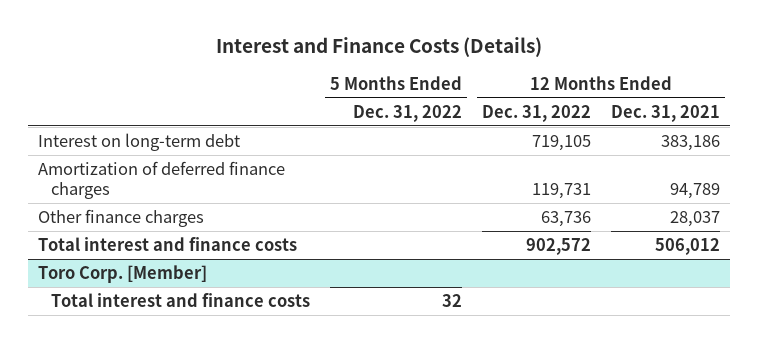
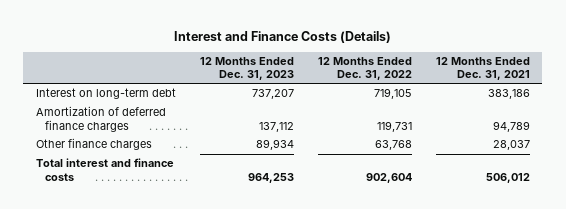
- | 5 Months Ended Dec. 31, 2022 | 12 Months Ended Dec. 31, 2022 | 12 Months Ended Dec. 31, 2021
+ | 12 Months Ended Dec. 31, 2023 | 12 Months Ended Dec. 31, 2022 | 12 Months Ended Dec. 31, 2021
- Other finance charges | | 63,736 | 28,037
- Total interest and finance costs | | 902,572 | 506,012
- Toro Corp. [Member]
- Total interest and finance costs | 32 | |
+ Other finance charges | 89,934 | 63,768 | 28,037
+ Total interest and finance costs | 964,253 | 902,604 | 506,012

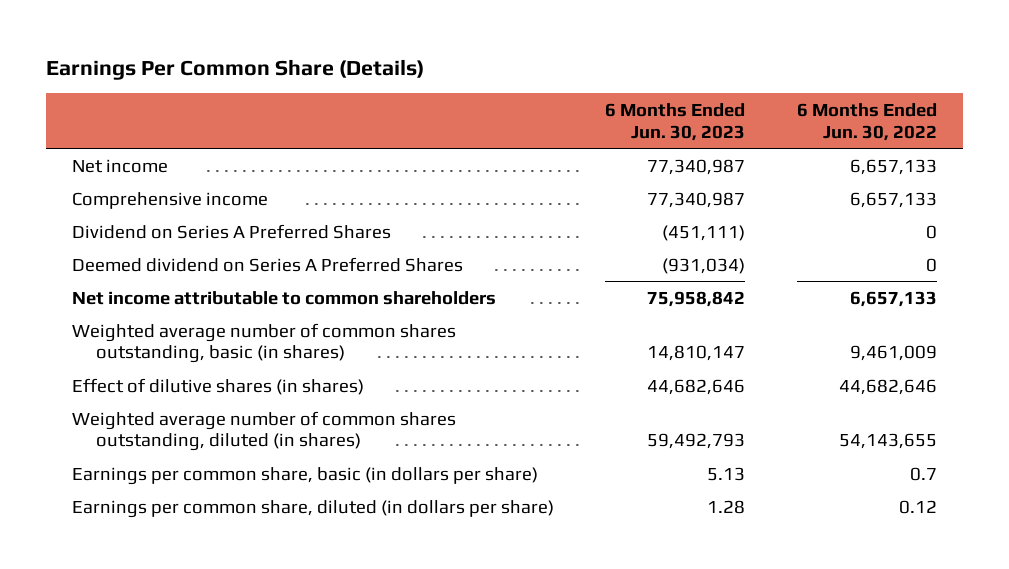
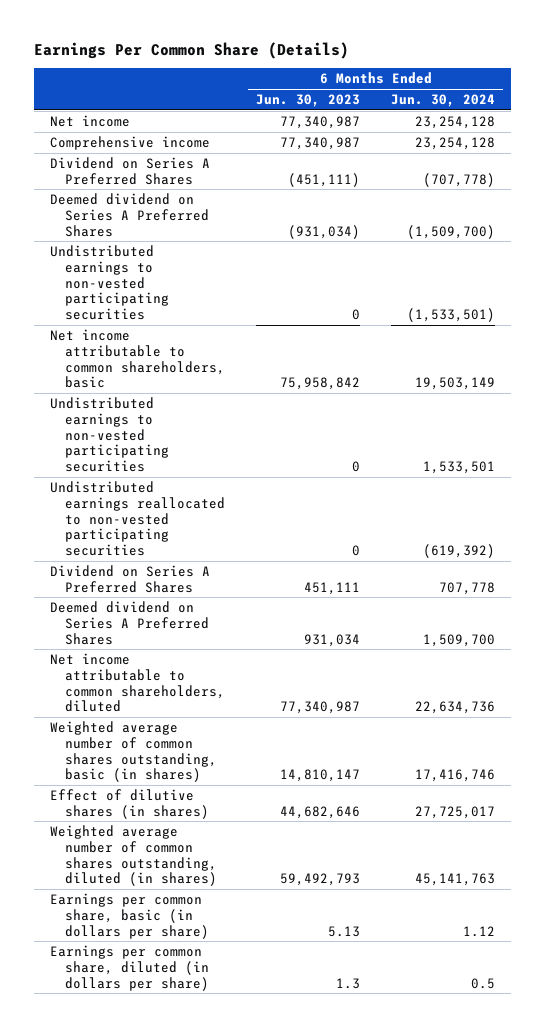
- | 6 Months Ended Jun. 30, 2023 | 6 Months Ended Jun. 30, 2022
+ | 6 Months Ended Jun. 30, 2023 | 6 Months Ended Jun. 30, 2024
- Net income attributable to common shareholders | 75,958,842 | 6,657,133
+ Undistributed earnings to non-vested participating securities | 0 | (1,533,501)
+ Net income attributable to common shareholders, basic | 75,958,842 | 19,503,149
+ Undistributed earnings to non-vested participating securities | 0 | 1,533,501
+ Undistributed earnings reallocated to non-vested participating securities | 0 | (619,392)
+ Dividend on Series A Preferred Shares | 451,111 | 707,778
+ Deemed dividend on Series A Preferred Shares | 931,034 | 1,509,700
+ Net income attributable to common shareholders, diluted | 77,340,987 | 22,634,736
- Earnings per common share, diluted (in dollars per share) | 1.28 | 0.12
+ Earnings per common share, diluted (in dollars per share) | 1.3 | 0.5

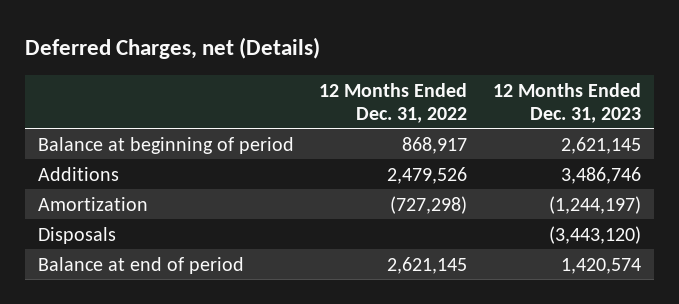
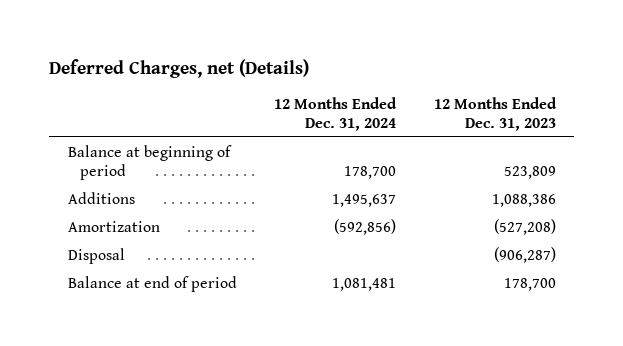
- | 12 Months Ended Dec. 31, 2022 | 12 Months Ended Dec. 31, 2023
+ | 12 Months Ended Dec. 31, 2024 | 12 Months Ended Dec. 31, 2023
- Balance at beginning of period | 868,917 | 2,621,145
- Additions | 2,479,526 | 3,486,746
- Amortization | (727,298) | (1,244,197)
- Disposals | | (3,443,120)
- Balance at end of period | 2,621,145 | 1,420,574
+ Balance at beginning of period | 178,700 | 523,809
+ Additions | 1,495,637 | 1,088,386
+ Amortization | (592,856) | (527,208)
+ Disposal | | (906,287)
+ Balance at end of period | 1,081,481 | 178,700

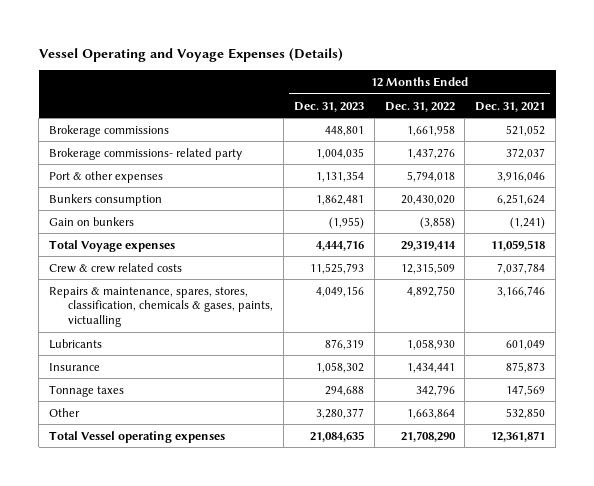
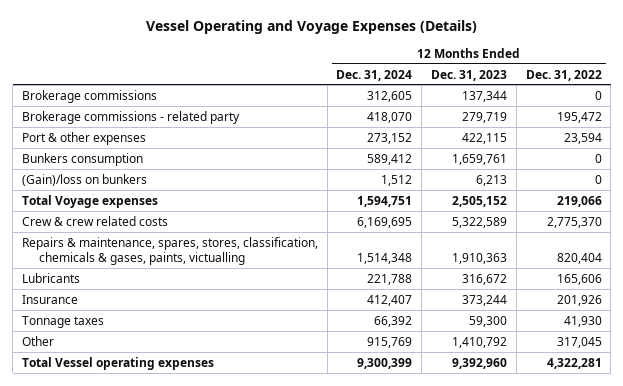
- | 12 Months Ended Dec. 31, 2023 | 12 Months Ended Dec. 31, 2022 | 12 Months Ended Dec. 31, 2021
+ | 12 Months Ended Dec. 31, 2024 | 12 Months Ended Dec. 31, 2023 | 12 Months Ended Dec. 31, 2022
- Brokerage commissions | 448,801 | 1,661,958 | 521,052
- Brokerage commissions- related party | 1,004,035 | 1,437,276 | 372,037
- Port & other expenses | 1,131,354 | 5,794,018 | 3,916,046
- Bunkers consumption | 1,862,481 | 20,430,020 | 6,251,624
- Gain on bunkers | (1,955) | (3,858) | (1,241)
- Total Voyage expenses | 4,444,716 | 29,319,414 | 11,059,518
- Crew & crew related costs | 11,525,793 | 12,315,509 | 7,037,784
- Repairs & maintenance, spares, stores, classification, chemicals & gases, paints, victualling | 4,049,156 | 4,892,750 | 3,166,746
- Lubricants | 876,319 | 1,058,930 | 601,049
- Insurance | 1,058,302 | 1,434,441 | 875,873
- Tonnage taxes | 294,688 | 342,796 | 147,569
- Other | 3,280,377 | 1,663,864 | 532,850
- Total Vessel operating expenses | 21,084,635 | 21,708,290 | 12,361,871
+ Brokerage commissions | 312,605 | 137,344 | 0
+ Brokerage commissions - related party | 418,070 | 279,719 | 195,472
+ Port & other expenses | 273,152 | 422,115 | 23,594
+ Bunkers consumption | 589,412 | 1,659,761 | 0
+ (Gain)/loss on bunkers | 1,512 | 6,213 | 0
+ Total Voyage expenses | 1,594,751 | 2,505,152 | 219,066
+ Crew & crew related costs | 6,169,695 | 5,322,589 | 2,775,370
+ Repairs & maintenance, spares, stores, classification, chemicals & gases, paints, victualling | 1,514,348 | 1,910,363 | 820,404
+ Lubricants | 221,788 | 316,672 | 165,606
+ Insurance | 412,407 | 373,244 | 201,926
+ Tonnage taxes | 66,392 | 59,300 | 41,930
+ Other | 915,769 | 1,410,792 | 317,045
+ Total Vessel operating expenses | 9,300,399 | 9,392,960 | 4,322,281

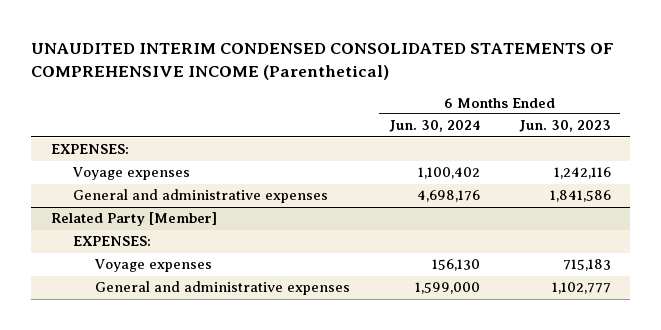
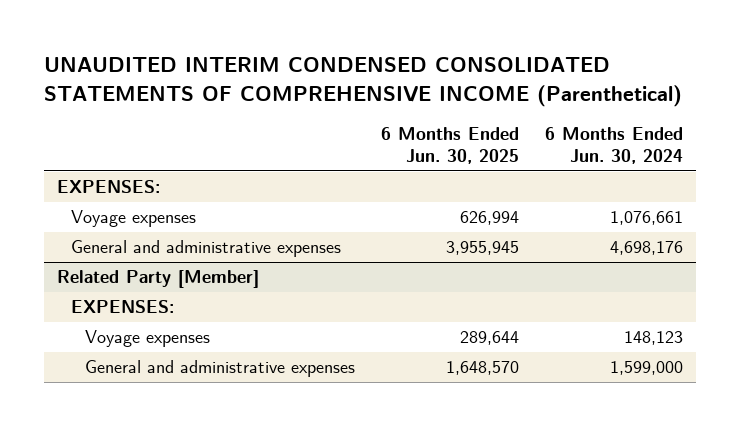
- | 6 Months Ended Jun. 30, 2024 | 6 Months Ended Jun. 30, 2023
+ | 6 Months Ended Jun. 30, 2025 | 6 Months Ended Jun. 30, 2024
- Voyage expenses | 1,100,402 | 1,242,116
+ Voyage expenses | 626,994 | 1,076,661
@ Related Party [Member]
- Voyage expenses | 156,130 | 715,183
+ Voyage expenses | 289,644 | 148,123

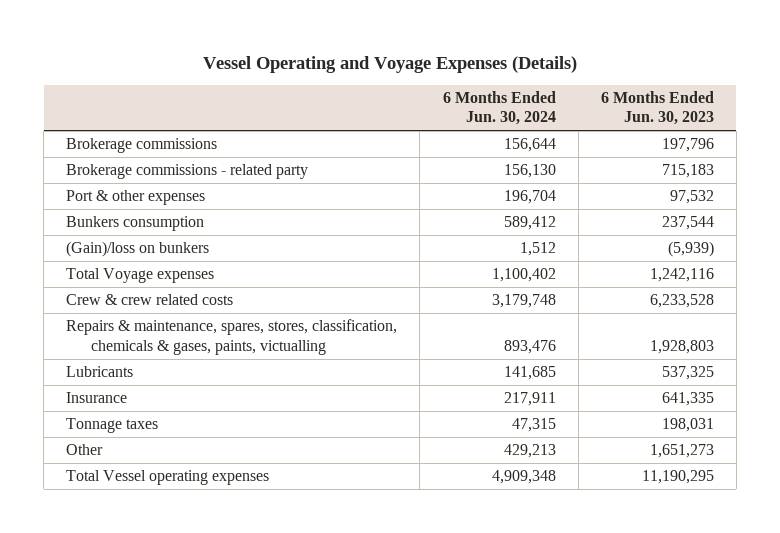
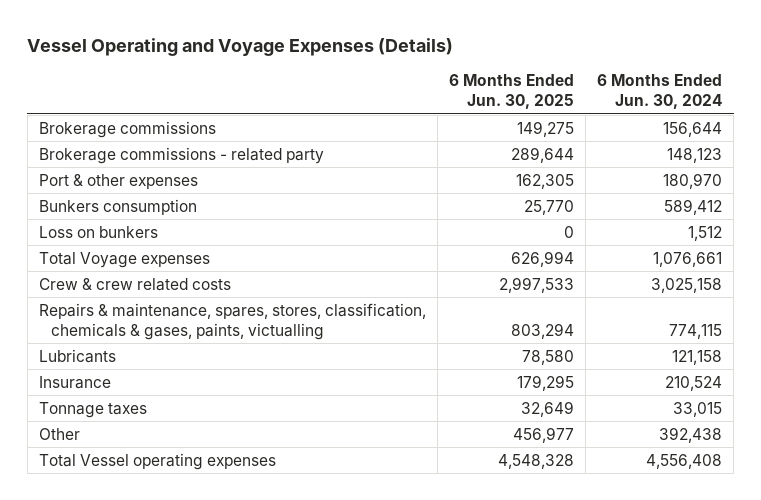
- | 6 Months Ended Jun. 30, 2024 | 6 Months Ended Jun. 30, 2023
+ | 6 Months Ended Jun. 30, 2025 | 6 Months Ended Jun. 30, 2024
- Brokerage commissions - related party | 156,130 | 715,183
- Port & other expenses | 196,704 | 97,532
+ Brokerage commissions - related party | 289,644 | 148,123
+ Port & other expenses | 162,305 | 180,970
- (Gain)/loss on bunkers | 1,512 | (5,939)
- Total Voyage expenses | 1,100,402 | 1,242,116
- Crew & crew related costs | 3,179,748 | 6,233,528
- Repairs & maintenance, spares, stores, classification, chemicals & gases, paints, victualling | 893,476 | 1,928,803
- Lubricants | 141,685 | 537,325
- Insurance | 217,911 | 641,335
- Tonnage taxes | 47,315 | 198,031
- Other | 429,213 | 1,651,273
- Total Vessel operating expenses | 4,909,348 | 11,190,295
+ Loss on bunkers | 0 | 1,512
+ Total Voyage expenses | 626,994 | 1,076,661
+ Crew & crew related costs | 2,997,533 | 3,025,158
+ Repairs & maintenance, spares, stores, classification, chemicals & gases, paints, victualling | 803,294 | 774,115
+ Lubricants | 78,580 | 121,158
+ Insurance | 179,295 | 210,524
+ Tonnage taxes | 32,649 | 33,015
+ Other | 456,977 | 392,438
+ Total Vessel operating expenses | 4,548,328 | 4,556,408

